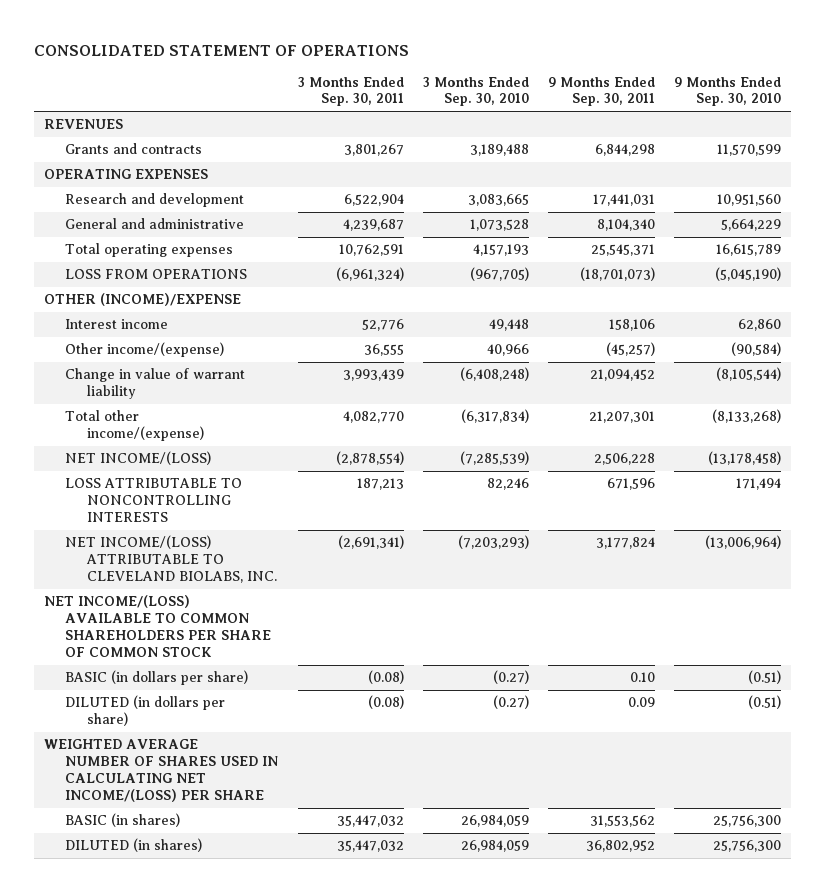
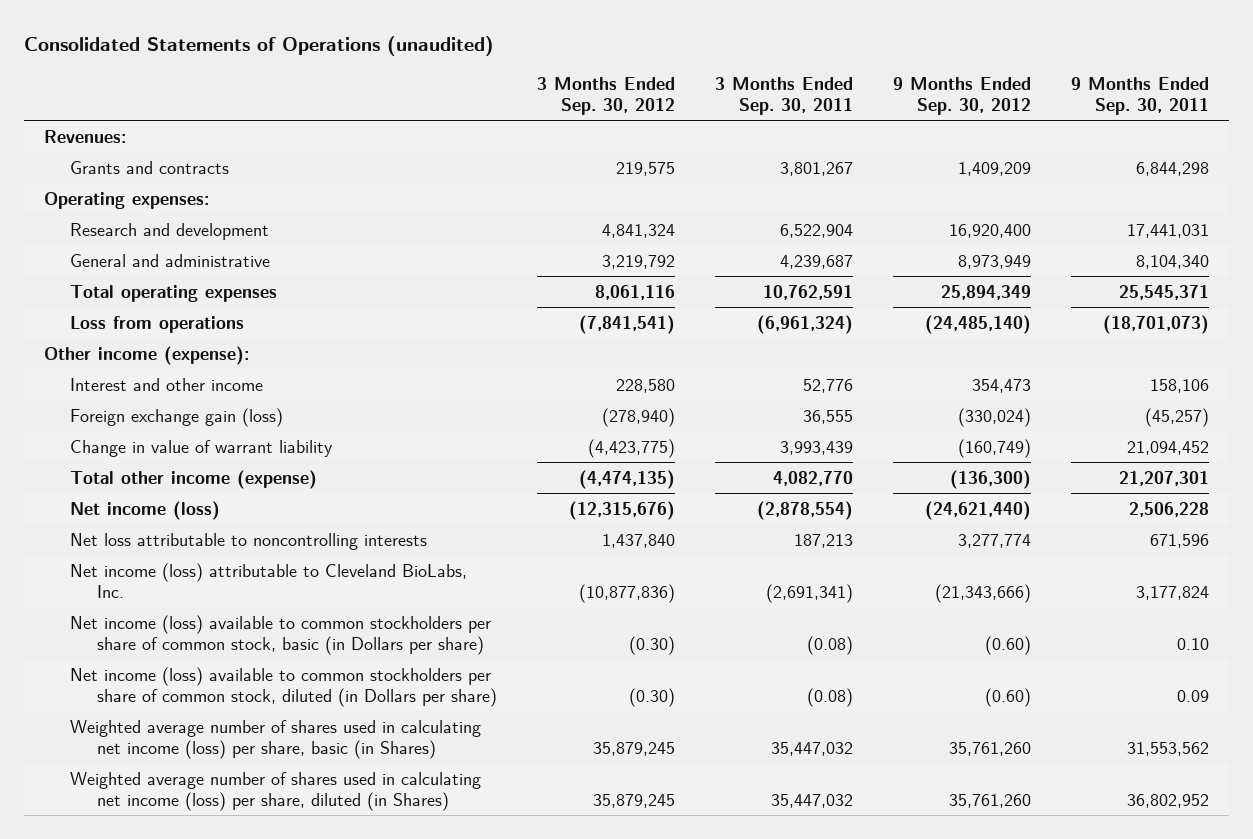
- CONSOLIDATED STATEMENT OF OPERATIONS
+ Consolidated Statements of Operations (unaudited)
- | 3 Months Ended Sep. 30, 2011 | 3 Months Ended Sep. 30, 2010 | 9 Months Ended Sep. 30, 2011 | 9 Months Ended Sep. 30, 2010
+ | 3 Months Ended Sep. 30, 2012 | 3 Months Ended Sep. 30, 2011 | 9 Months Ended Sep. 30, 2012 | 9 Months Ended Sep. 30, 2011
- REVENUES
+ Revenues:
- OPERATING EXPENSES
+ Operating expenses:
- LOSS FROM OPERATIONS | (6,961,324) | (967,705) | (18,701,073) | (5,045,190)
- OTHER (INCOME)/EXPENSE
- Interest income | 52,776 | 49,448 | 158,106 | 62,860
- Other income/(expense) | 36,555 | 40,966 | (45,257) | (90,584)
+ Loss from operations | (7,841,541) | (6,961,324) | (24,485,140) | (18,701,073)
+ Other income (expense):
+ Interest and other income | 228,580 | 52,776 | 354,473 | 158,106
+ Foreign exchange gain (loss) | (278,940) | 36,555 | (330,024) | (45,257)
- Total other income/(expense) | 4,082,770 | (6,317,834) | 21,207,301 | (8,133,268)
- NET INCOME/(LOSS) | (2,878,554) | (7,285,539) | 2,506,228 | (13,178,458)
- LOSS ATTRIBUTABLE TO NONCONTROLLING INTERESTS | 187,213 | 82,246 | 671,596 | 171,494
- NET INCOME/(LOSS) ATTRIBUTABLE TO CLEVELAND BIOLABS, INC. | (2,691,341) | (7,203,293) | 3,177,824 | (13,006,964)
- NET INCOME/(LOSS) AVAILABLE TO COMMON SHAREHOLDERS PER SHARE OF COMMON STOCK
- BASIC (in dollars per share) | (0.08) | (0.27) | 0.10 | (0.51)
- DILUTED (in dollars per share) | (0.08) | (0.27) | 0.09 | (0.51)
- WEIGHTED AVERAGE NUMBER OF SHARES USED IN CALCULATING NET INCOME/(LOSS) PER SHARE
- BASIC (in shares) | 35,447,032 | 26,984,059 | 31,553,562 | 25,756,300
- DILUTED (in shares) | 35,447,032 | 26,984,059 | 36,802,952 | 25,756,300
+ Total other income (expense) | (4,474,135) | 4,082,770 | (136,300) | 21,207,301
+ Net income (loss) | (12,315,676) | (2,878,554) | (24,621,440) | 2,506,228
+ Net loss attributable to noncontrolling interests | 1,437,840 | 187,213 | 3,277,774 | 671,596
+ Net income (loss) attributable to Cleveland BioLabs, Inc. | (10,877,836) | (2,691,341) | (21,343,666) | 3,177,824
+ Net income (loss) available to common stockholders per share of common stock, basic (in Dollars per share) | (0.30) | (0.08) | (0.60) | 0.10
+ Net income (loss) available to common stockholders per share of common stock, diluted (in Dollars per share) | (0.30) | (0.08) | (0.60) | 0.09
+ Weighted average number of shares used in calculating net income (loss) per share, basic (in Shares) | 35,879,245 | 35,447,032 | 35,761,260 | 31,553,562
+ Weighted average number of shares used in calculating net income (loss) per share, diluted (in Shares) | 35,879,245 | 35,447,032 | 35,761,260 | 36,802,952

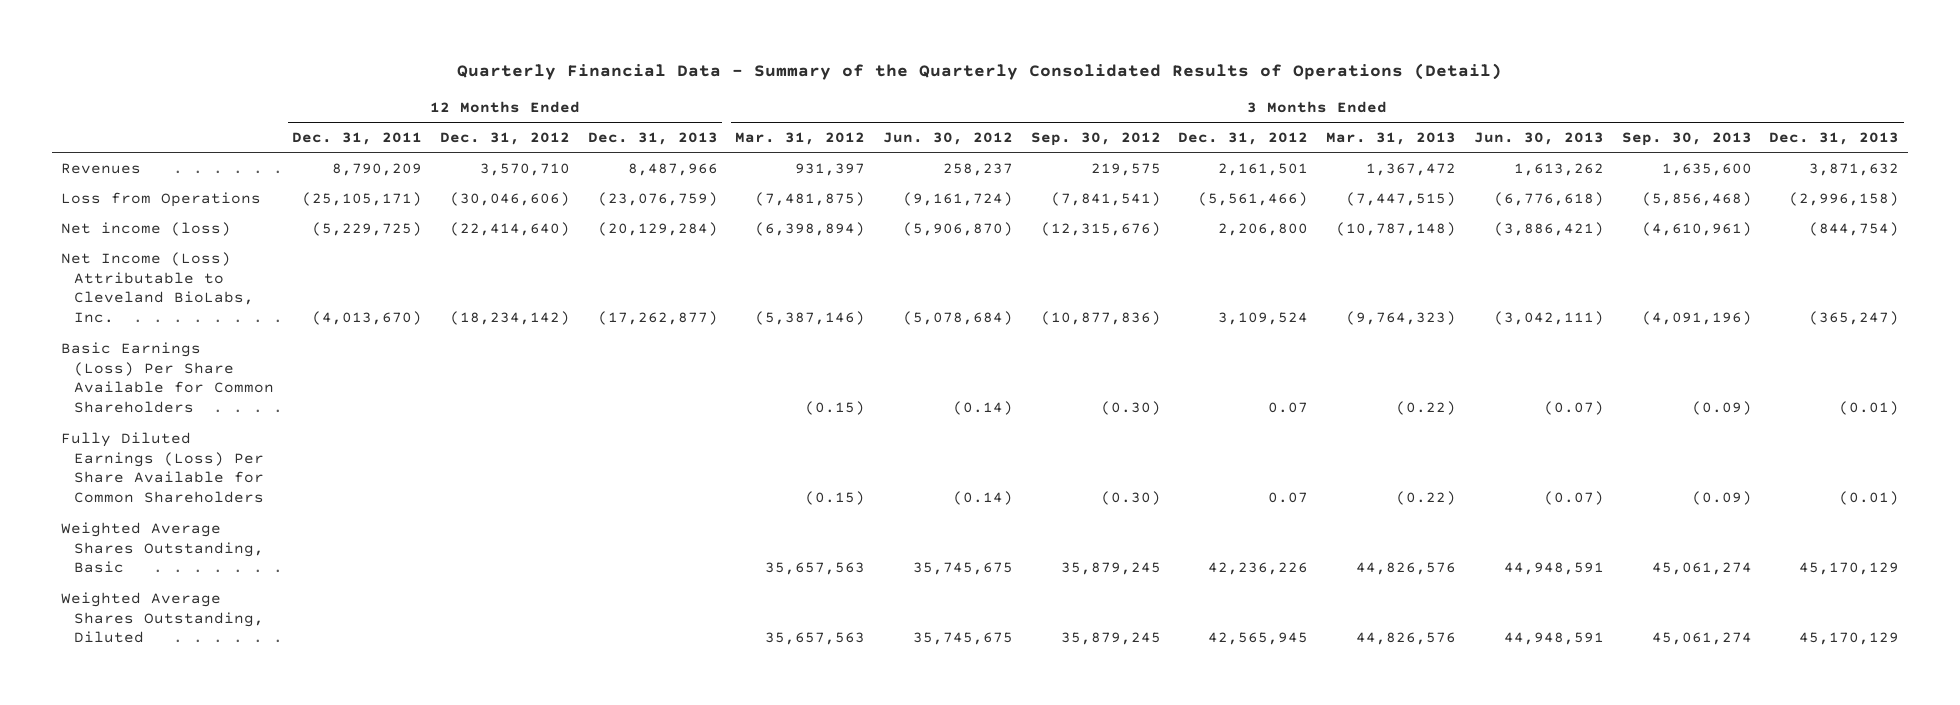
- Consolidated Statements of Operations (unaudited)
+ Quarterly Financial Data - Summary of the Quarterly Consolidated Results of Operations (Detail)
- | 3 Months Ended Sep. 30, 2012 | 3 Months Ended Sep. 30, 2011 | 9 Months Ended Sep. 30, 2012 | 9 Months Ended Sep. 30, 2011
+ | 12 Months Ended Dec. 31, 2011 | 12 Months Ended Dec. 31, 2012 | 12 Months Ended Dec. 31, 2013 | 3 Months Ended Mar. 31, 2012 | 3 Months Ended Jun. 30, 2012 | 3 Months Ended Sep. 30, 2012 | 3 Months Ended Dec. 31, 2012 | 3 Months Ended Mar. 31, 2013 | 3 Months Ended Jun. 30, 2013 | 3 Months Ended Sep. 30, 2013 | 3 Months Ended Dec. 31, 2013
- Revenues:
- Grants and contracts | 219,575 | 3,801,267 | 1,409,209 | 6,844,298
- Operating expenses:
- Research and development | 4,841,324 | 6,522,904 | 16,920,400 | 17,441,031
- General and administrative | 3,219,792 | 4,239,687 | 8,973,949 | 8,104,340
- Total operating expenses | 8,061,116 | 10,762,591 | 25,894,349 | 25,545,371
- Loss from operations | (7,841,541) | (6,961,324) | (24,485,140) | (18,701,073)
- Other income (expense):
- Interest and other income | 228,580 | 52,776 | 354,473 | 158,106
- Foreign exchange gain (loss) | (278,940) | 36,555 | (330,024) | (45,257)
- Change in value of warrant liability | (4,423,775) | 3,993,439 | (160,749) | 21,094,452
- Total other income (expense) | (4,474,135) | 4,082,770 | (136,300) | 21,207,301
+ Revenues | 8,790,209 | 3,570,710 | 8,487,966 | 931,397 | 258,237 | 219,575 | 2,161,501 | 1,367,472 | 1,613,262 | 1,635,600 | 3,871,632
+ Loss from Operations | (25,105,171) | (30,046,606) | (23,076,759) | (7,481,875) | (9,161,724) | (7,841,541) | (5,561,466) | (7,447,515) | (6,776,618) | (5,856,468) | (2,996,158)
- Net loss attributable to noncontrolling interests | 1,437,840 | 187,213 | 3,277,774 | 671,596
- Net income (loss) attributable to Cleveland BioLabs, Inc. | (10,877,836) | (2,691,341) | (21,343,666) | 3,177,824
- Net income (loss) available to common stockholders per share of common stock, basic (in Dollars per share) | (0.30) | (0.08) | (0.60) | 0.10
- Net income (loss) available to common stockholders per share of common stock, diluted (in Dollars per share) | (0.30) | (0.08) | (0.60) | 0.09
- Weighted average number of shares used in calculating net income (loss) per share, basic (in Shares) | 35,879,245 | 35,447,032 | 35,761,260 | 31,553,562
- Weighted average number of shares used in calculating net income (loss) per share, diluted (in Shares) | 35,879,245 | 35,447,032 | 35,761,260 | 36,802,952
+ Net Income (Loss) Attributable to Cleveland BioLabs, Inc. | (4,013,670) | (18,234,142) | (17,262,877) | (5,387,146) | (5,078,684) | (10,877,836) | 3,109,524 | (9,764,323) | (3,042,111) | (4,091,196) | (365,247)
+ Basic Earnings (Loss) Per Share Available for Common Shareholders | | | | (0.15) | (0.14) | (0.30) | 0.07 | (0.22) | (0.07) | (0.09) | (0.01)
+ Fully Diluted Earnings (Loss) Per Share Available for Common Shareholders | | | | (0.15) | (0.14) | (0.30) | 0.07 | (0.22) | (0.07) | (0.09) | (0.01)
+ Weighted Average Shares Outstanding, Basic | | | | 35,657,563 | 35,745,675 | 35,879,245 | 42,236,226 | 44,826,576 | 44,948,591 | 45,061,274 | 45,170,129
+ Weighted Average Shares Outstanding, Diluted | | | | 35,657,563 | 35,745,675 | 35,879,245 | 42,565,945 | 44,826,576 | 44,948,591 | 45,061,274 | 45,170,129

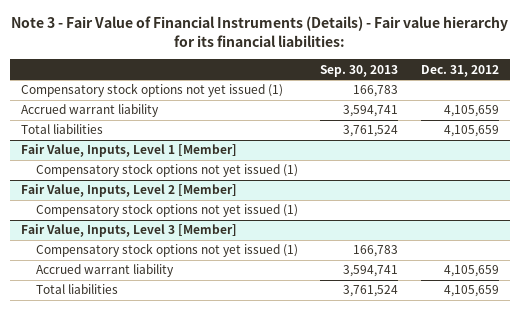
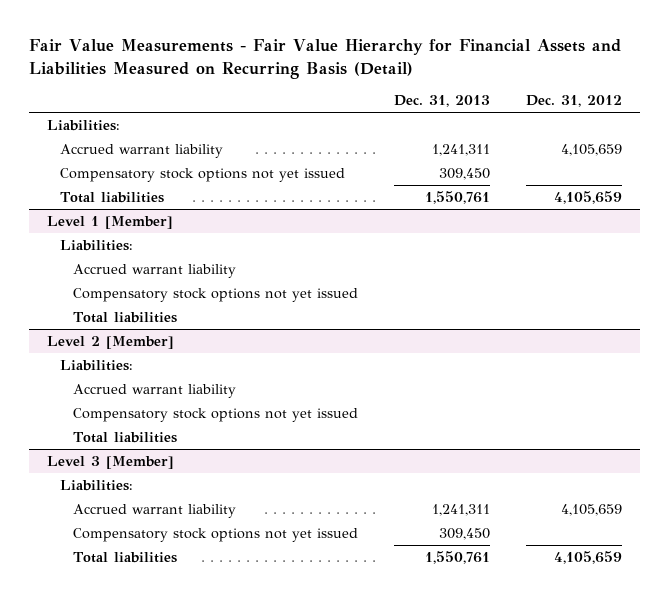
- Note 3 - Fair Value of Financial Instruments (Details) - Fair value hierarchy for its financial liabilities:
+ Fair Value Measurements - Fair Value Hierarchy for Financial Assets and Liabilities Measured on Recurring Basis (Detail)
- | Sep. 30, 2013 | Dec. 31, 2012
+ | Dec. 31, 2013 | Dec. 31, 2012
- Compensatory stock options not yet issued (1) | 166,783 |
+ Liabilities:
+ Compensatory stock options not yet issued | 309,450 |
- Fair Value, Inputs, Level 1 [Member]
- Compensatory stock options not yet issued (1)
- Fair Value, Inputs, Level 2 [Member]
- Compensatory stock options not yet issued (1)
- Fair Value, Inputs, Level 3 [Member]
- Compensatory stock options not yet issued (1) | 166,783 |
+ Level 1 [Member]
+ Liabilities:
+ Accrued warrant liability
+ Compensatory stock options not yet issued
+ Total liabilities
+ Level 2 [Member]
+ Liabilities:
+ Accrued warrant liability
+ Compensatory stock options not yet issued
+ Total liabilities
+ Level 3 [Member]
+ Liabilities:
+ Compensatory stock options not yet issued | 309,450 |

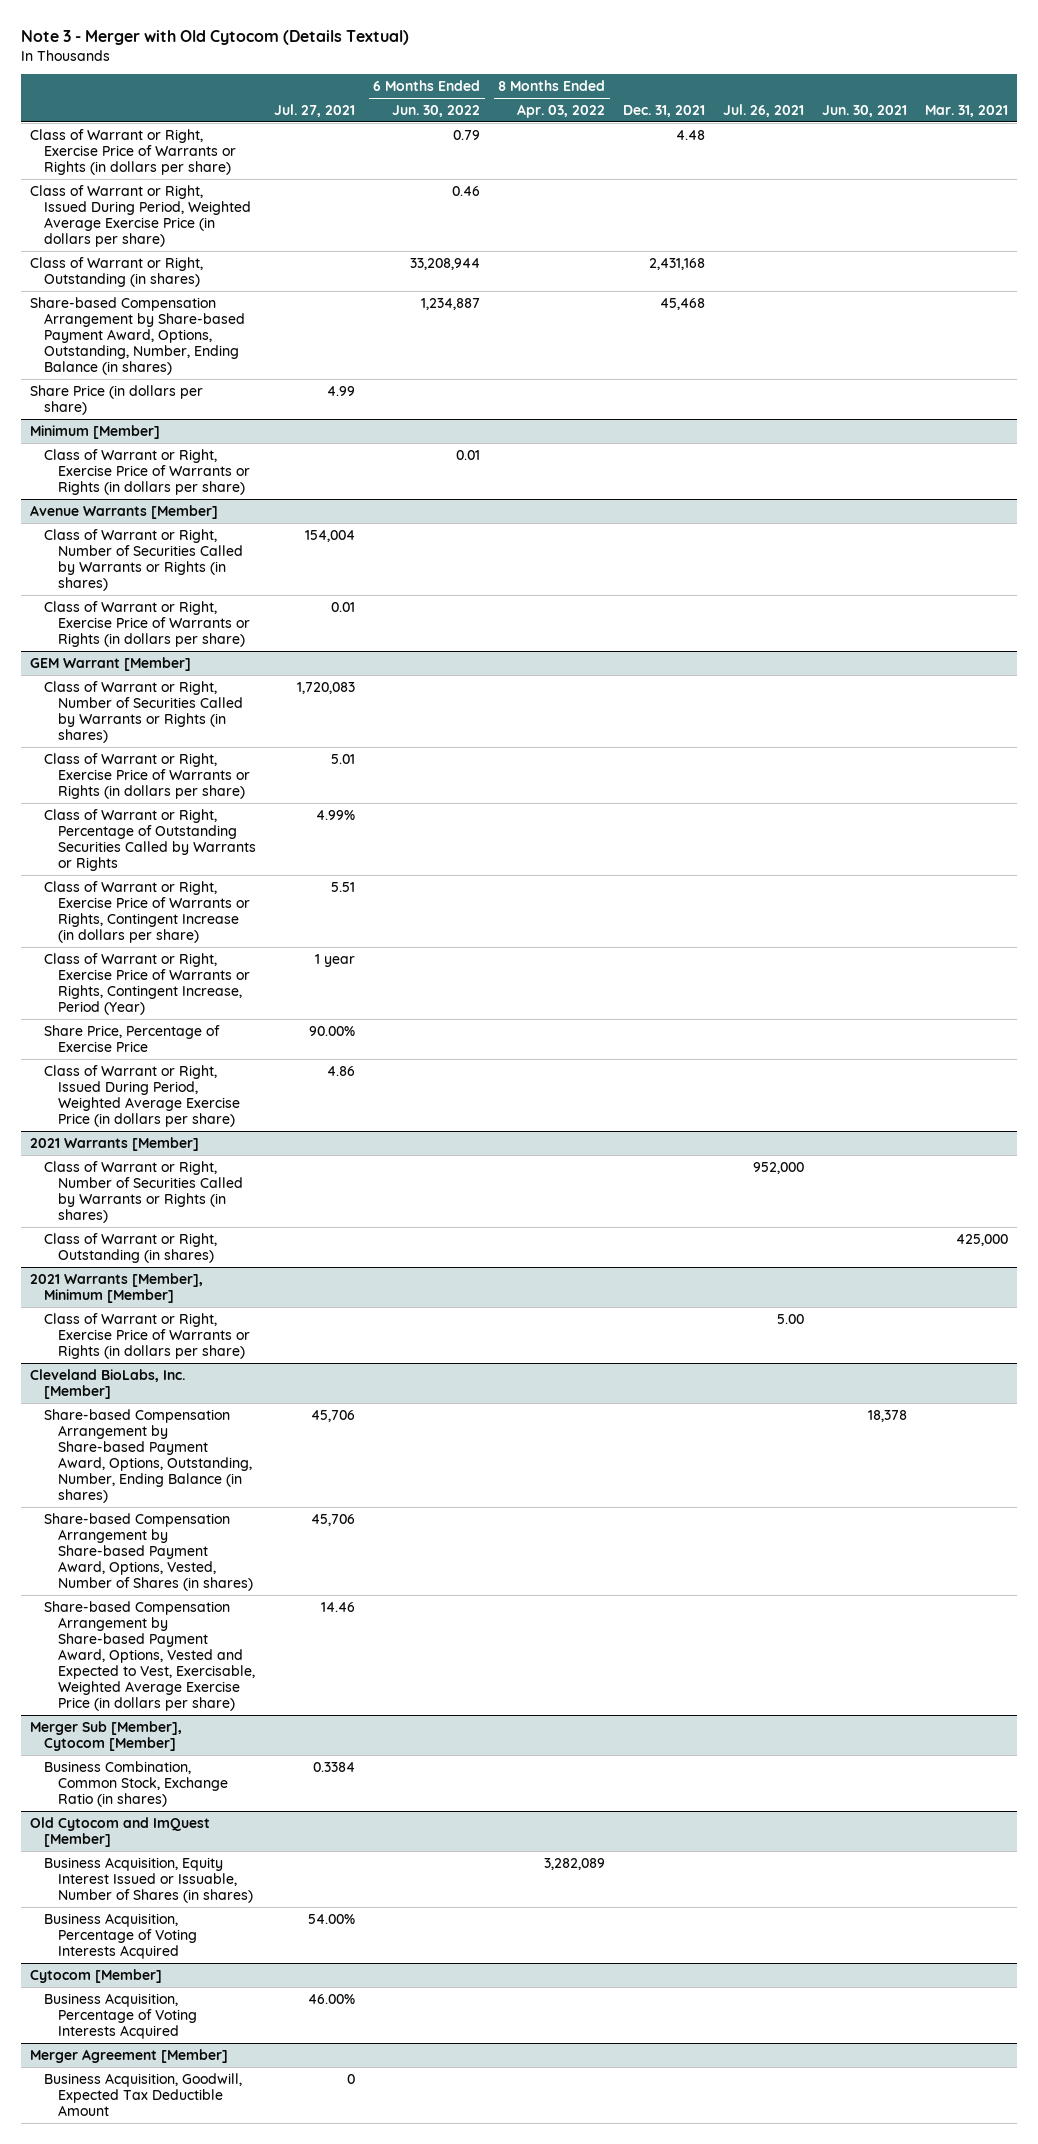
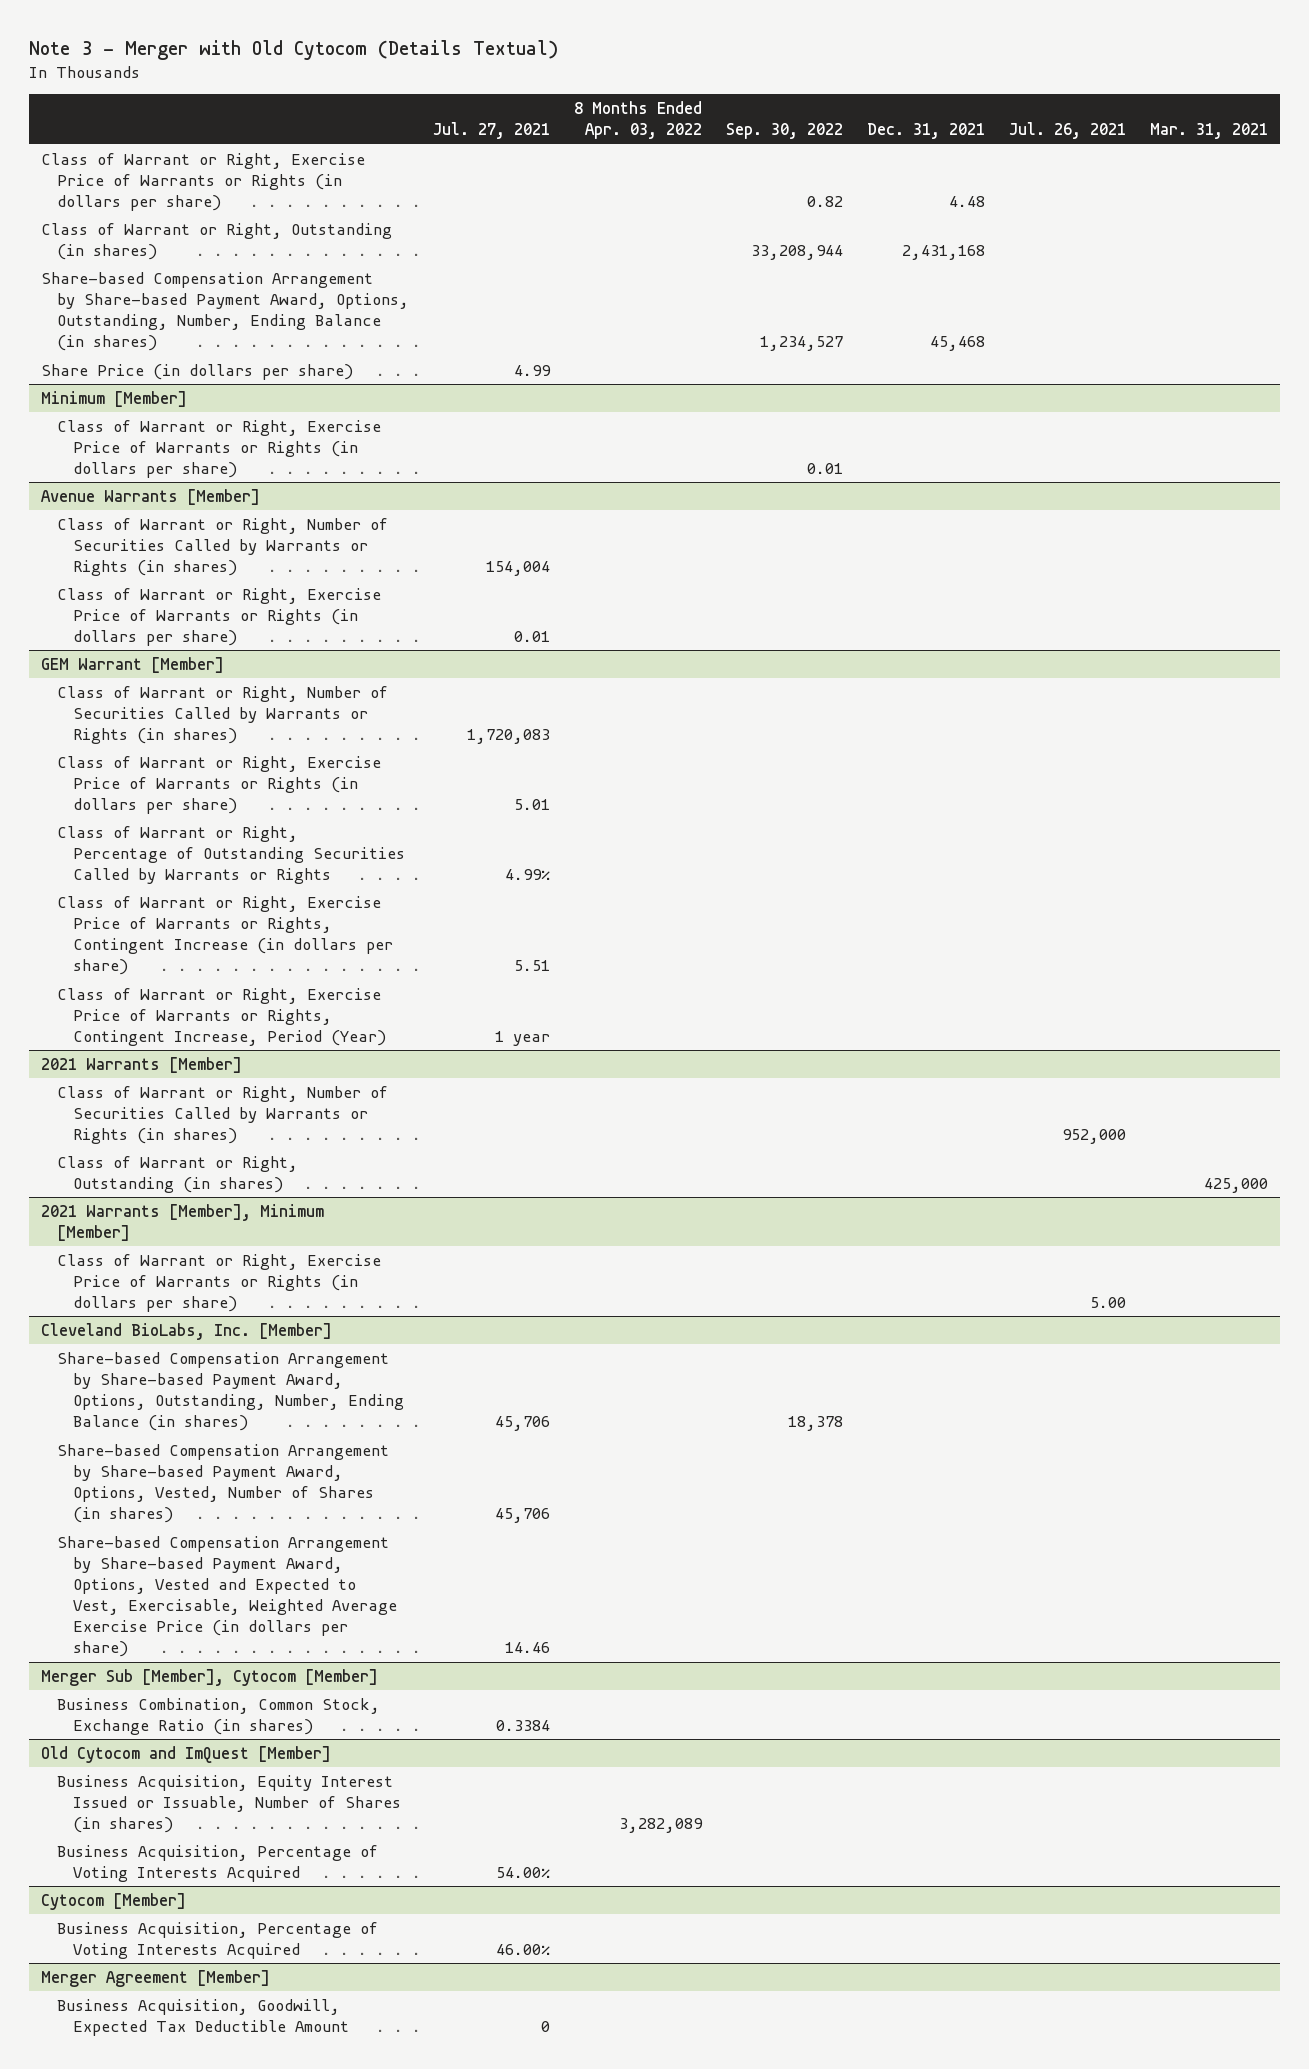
- | Jul. 27, 2021 | 6 Months Ended Jun. 30, 2022 | 8 Months Ended Apr. 03, 2022 | Dec. 31, 2021 | Jul. 26, 2021 | Jun. 30, 2021 | Mar. 31, 2021
+ | Jul. 27, 2021 | 8 Months Ended Apr. 03, 2022 | Sep. 30, 2022 | Dec. 31, 2021 | Jul. 26, 2021 | Mar. 31, 2021
- Class of Warrant or Right, Issued During Period, Weighted Average Exercise Price (in dollars per share) | | 0.46 | | | | |
@ GEM Warrant [Member]
- Share Price, Percentage of Exercise Price | 90.00% | | | | | |
- Class of Warrant or Right, Issued During Period, Weighted Average Exercise Price (in dollars per share) | 4.86 | | | | | |

